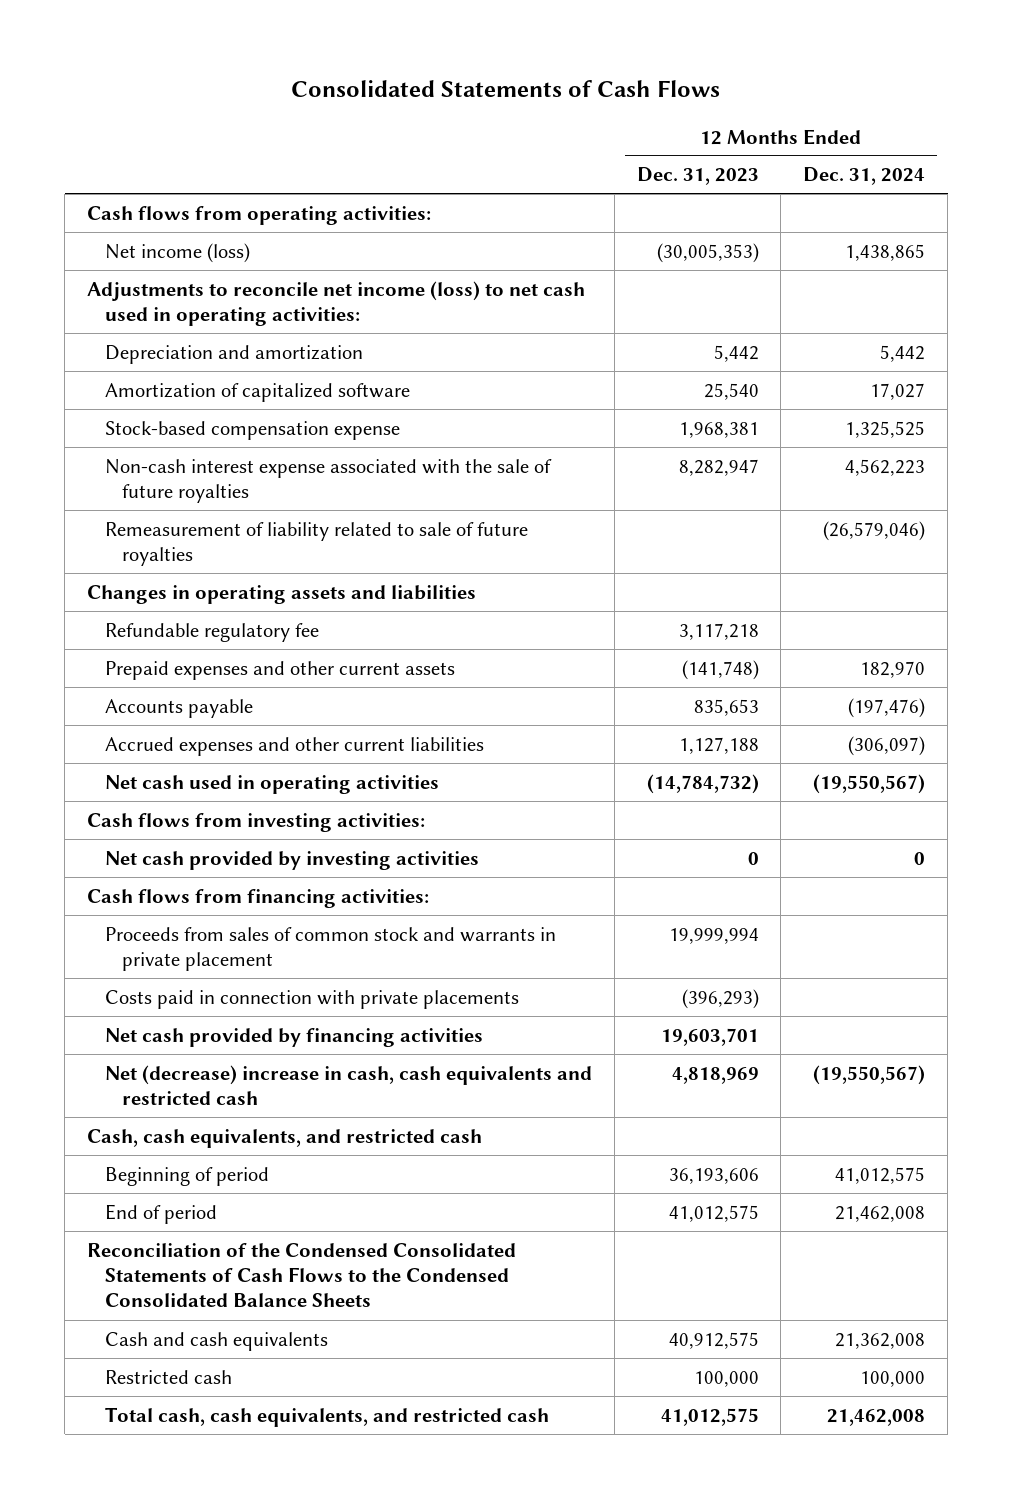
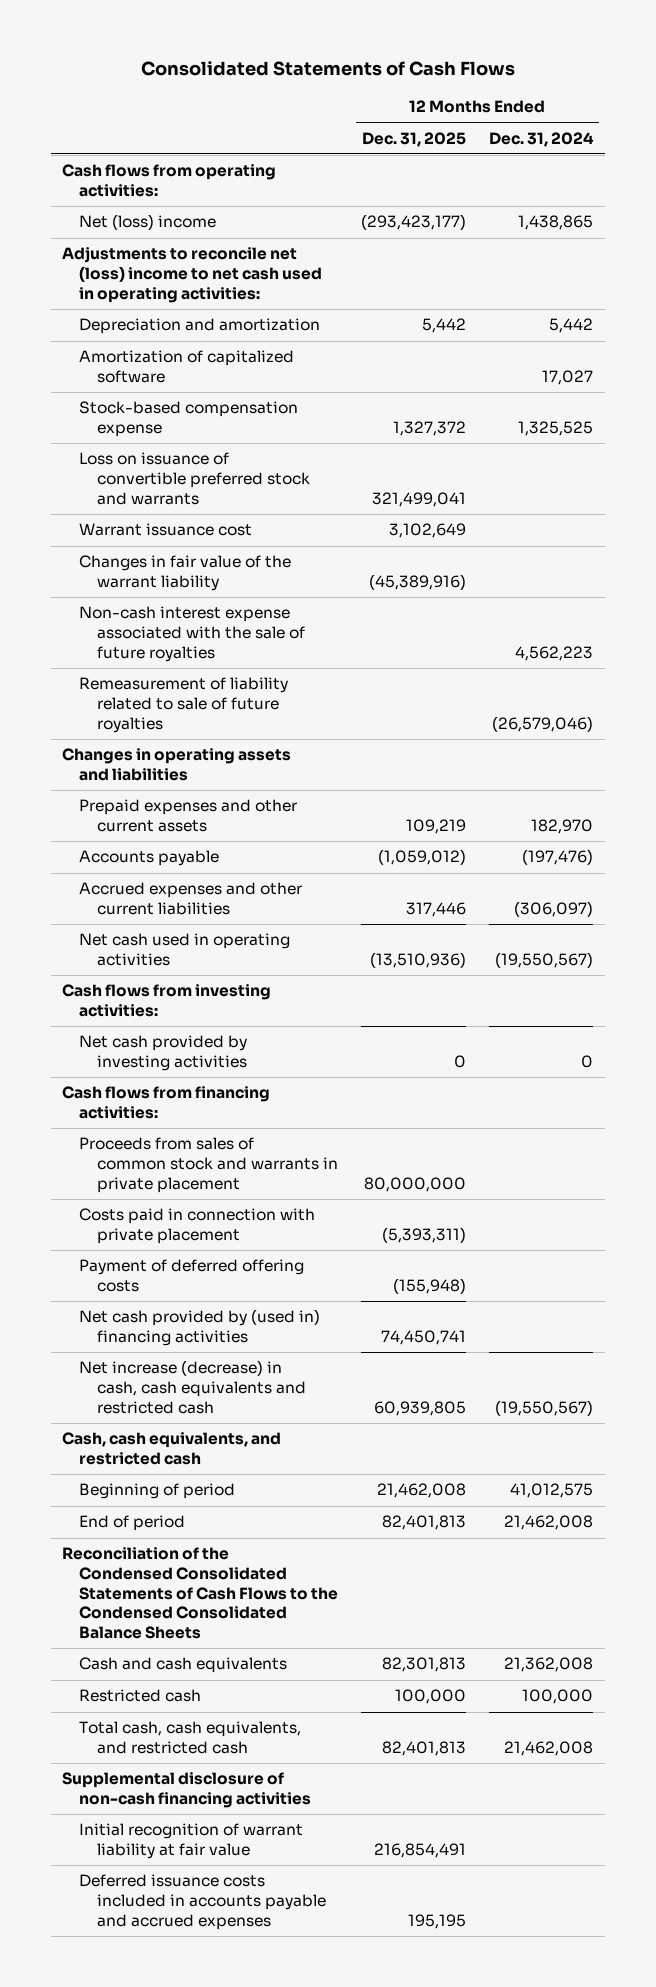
- | 12 Months Ended Dec. 31, 2023 | 12 Months Ended Dec. 31, 2024
+ | 12 Months Ended Dec. 31, 2025 | 12 Months Ended Dec. 31, 2024
- Net income (loss) | (30,005,353) | 1,438,865
- Adjustments to reconcile net income (loss) to net cash used in operating activities:
+ Net (loss) income | (293,423,177) | 1,438,865
+ Adjustments to reconcile net (loss) income to net cash used in operating activities:
+ Loss on issuance of convertible preferred stock and warrants | 321,499,041 |
+ Warrant issuance cost | 3,102,649 |
+ Changes in fair value of the warrant liability | (45,389,916) |
- Refundable regulatory fee | 3,117,218 |
- Costs paid in connection with private placements | (396,293) |
- Net cash provided by financing activities | 19,603,701 |
- Net (decrease) increase in cash, cash equivalents and restricted cash | 4,818,969 | (19,550,567)
+ Costs paid in connection with private placement | (5,393,311) |
+ Payment of deferred offering costs | (155,948) |
+ Net cash provided by (used in) financing activities | 74,450,741 |
+ Net increase (decrease) in cash, cash equivalents and restricted cash | 60,939,805 | (19,550,567)
+ Supplemental disclosure of non-cash financing activities
+ Initial recognition of warrant liability at fair value | 216,854,491 |
+ Deferred issuance costs included in accounts payable and accrued expenses | 195,195 |

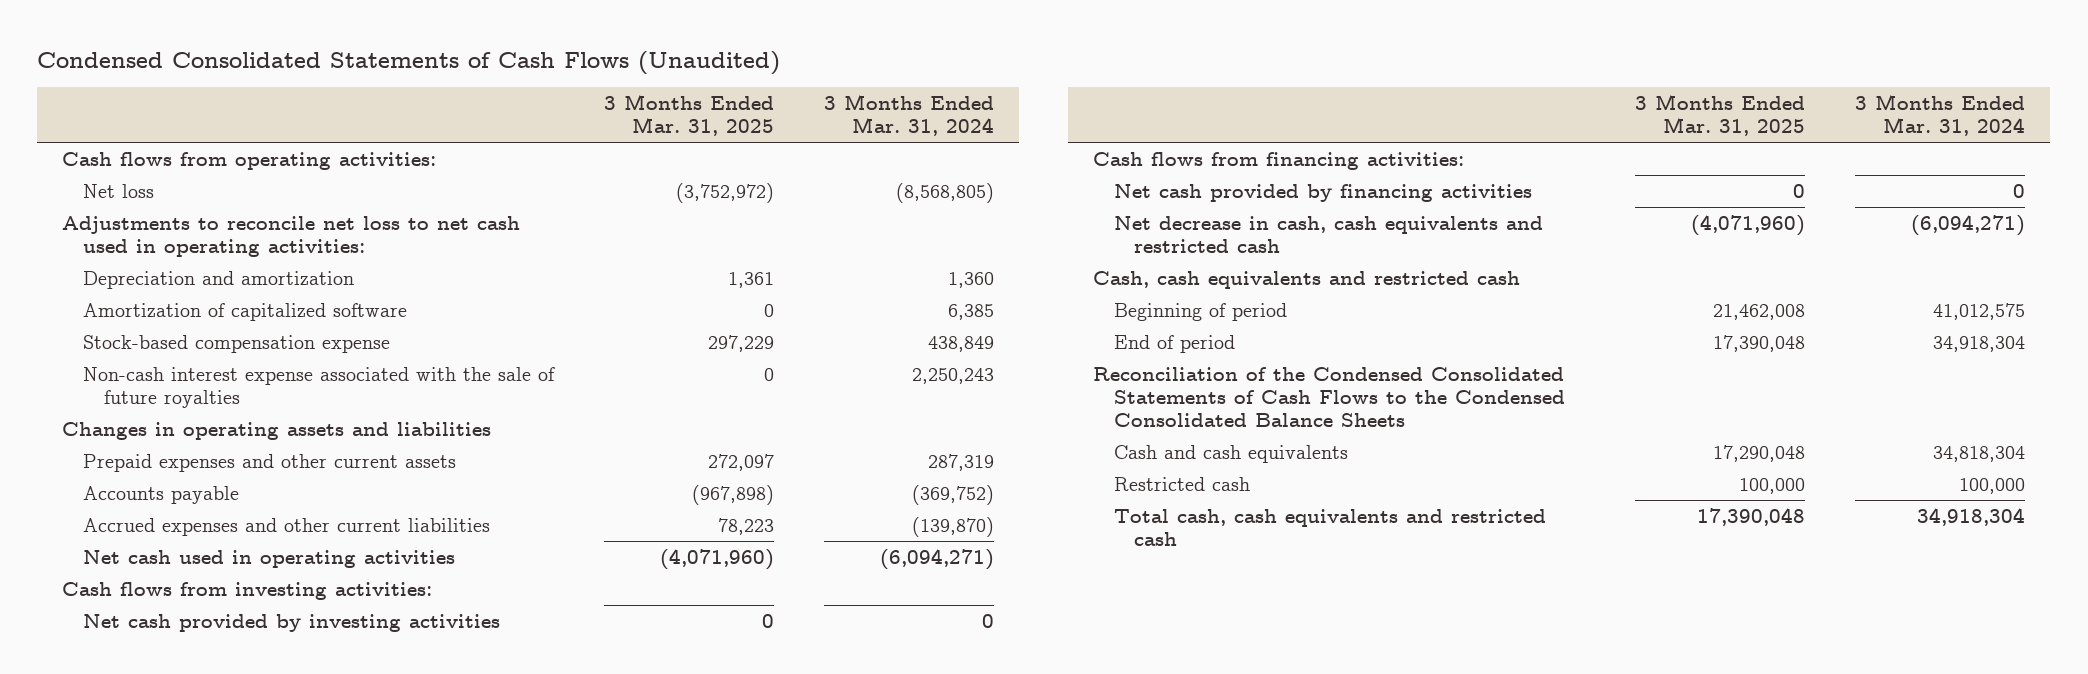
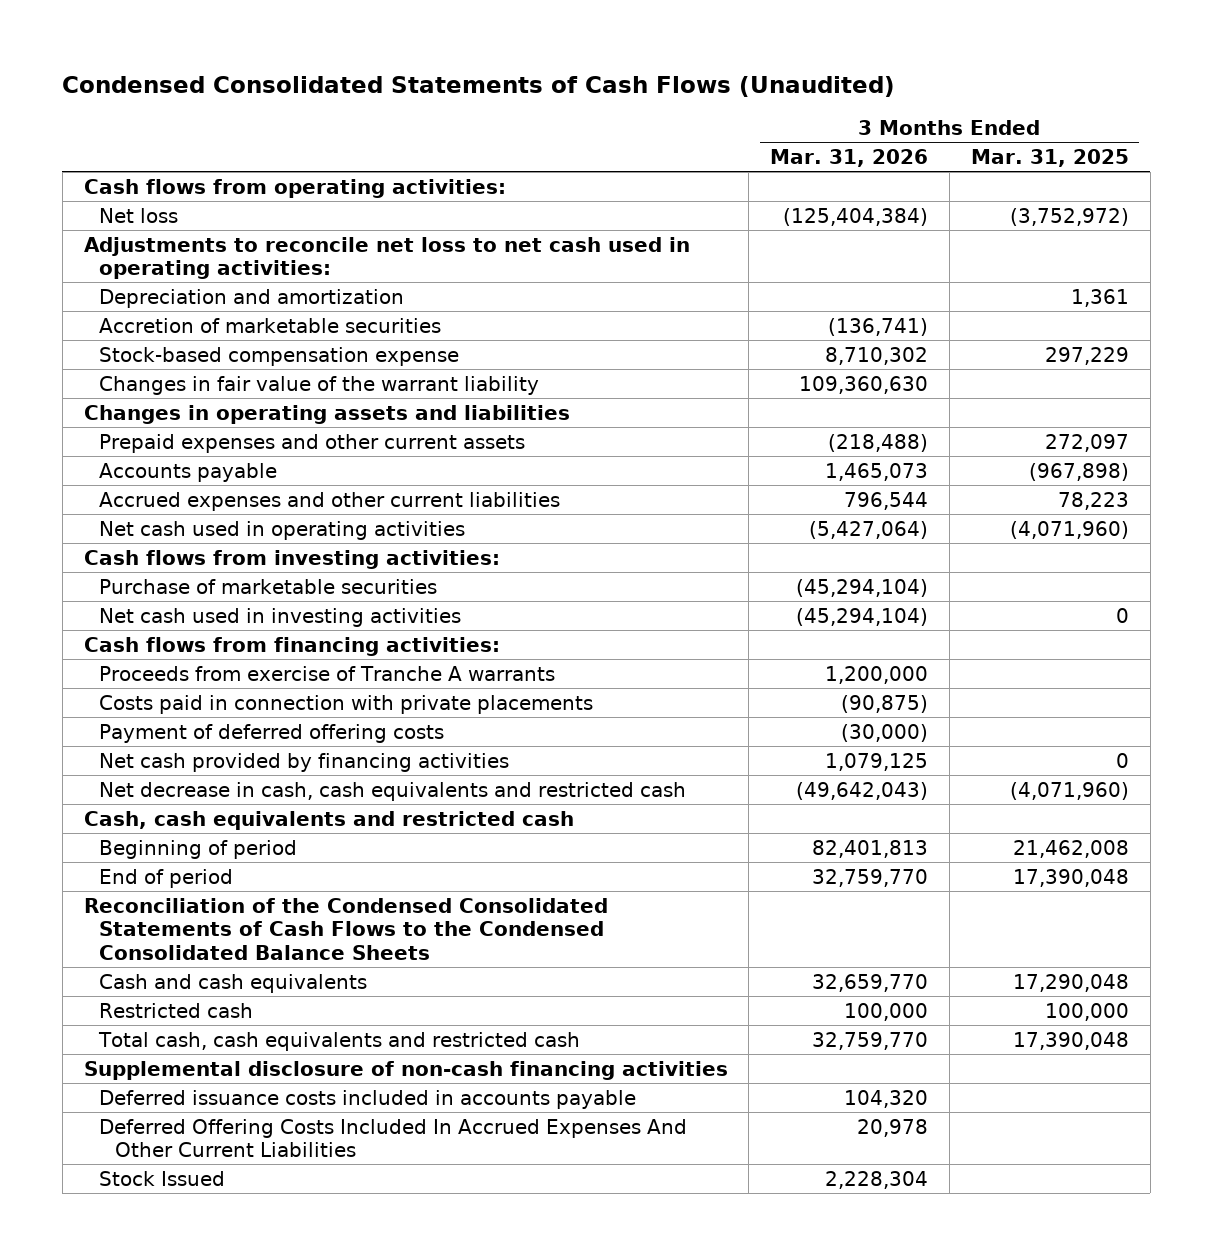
- | 3 Months Ended Mar. 31, 2025 | 3 Months Ended Mar. 31, 2024
+ | 3 Months Ended Mar. 31, 2026 | 3 Months Ended Mar. 31, 2025
- Amortization of capitalized software | 0 | 6,385
+ Accretion of marketable securities | (136,741) |
- Non-cash interest expense associated with the sale of future royalties | 0 | 2,250,243
+ Changes in fair value of the warrant liability | 109,360,630 |
- Net cash provided by investing activities | 0 | 0
+ Purchase of marketable securities | (45,294,104) |
+ Net cash used in investing activities | (45,294,104) | 0
+ Proceeds from exercise of Tranche A warrants | 1,200,000 |
+ Costs paid in connection with private placements | (90,875) |
+ Payment of deferred offering costs | (30,000) |
+ Supplemental disclosure of non-cash financing activities
+ Deferred issuance costs included in accounts payable | 104,320 |
+ Deferred Offering Costs Included In Accrued Expenses And Other Current Liabilities | 20,978 |
+ Stock Issued | 2,228,304 |

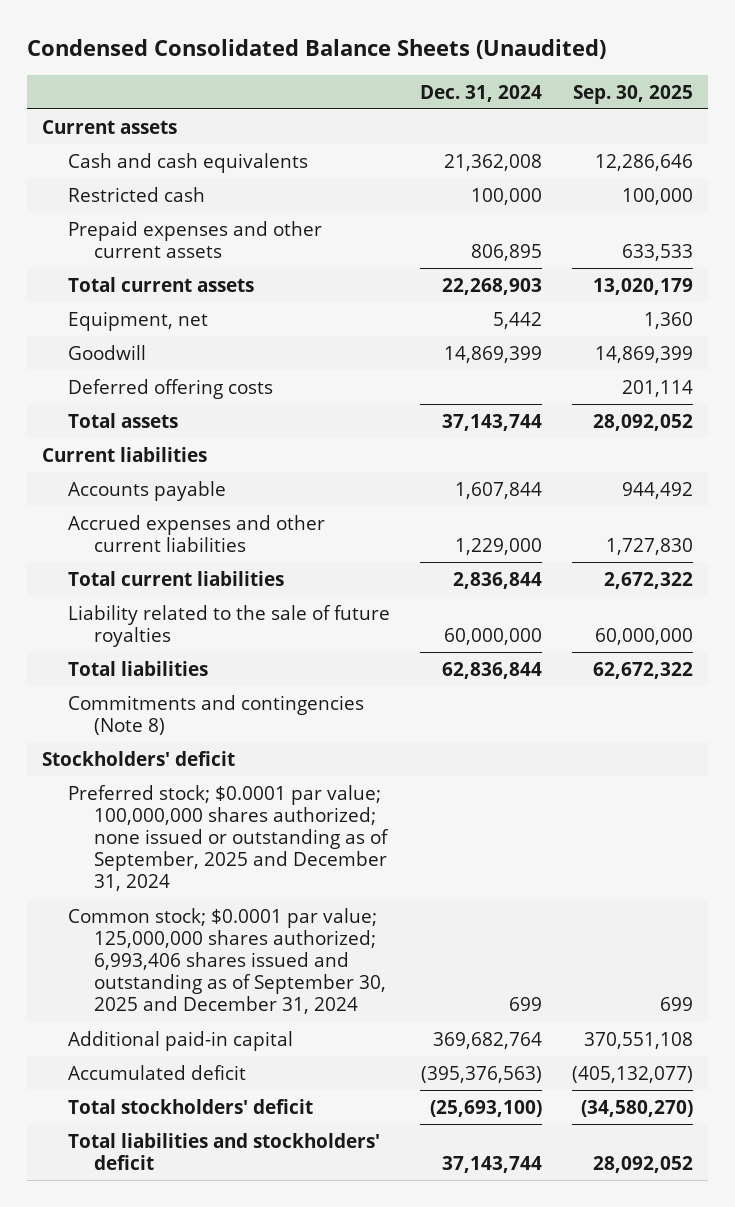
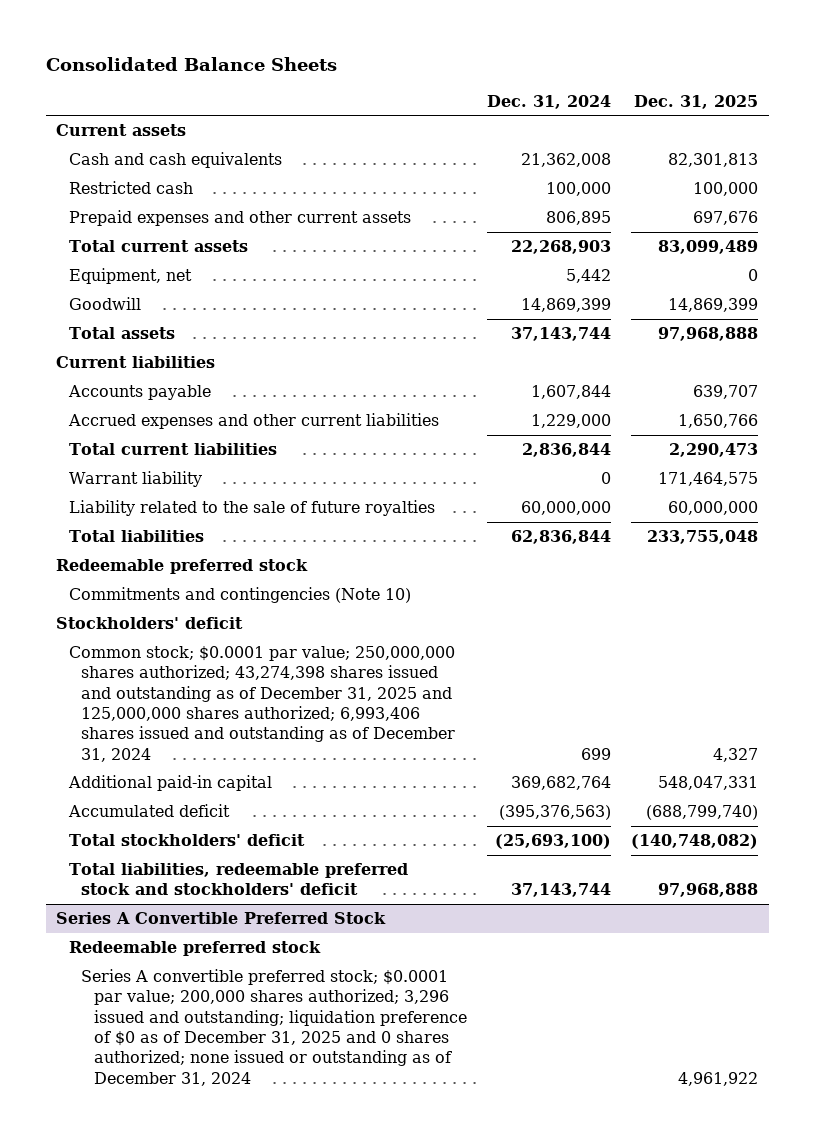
- Condensed Consolidated Balance Sheets (Unaudited)
+ Consolidated Balance Sheets
- | Dec. 31, 2024 | Sep. 30, 2025
+ | Dec. 31, 2024 | Dec. 31, 2025
- Deferred offering costs | | 201,114
+ Warrant liability | 0 | 171,464,575
- Commitments and contingencies (Note 8)
+ Redeemable preferred stock
+ Commitments and contingencies (Note 10)
- Preferred stock; $0.0001 par value; 100,000,000 shares authorized; none issued or outstanding as of September, 2025 and December 31, 2024
- Common stock; $0.0001 par value; 125,000,000 shares authorized; 6,993,406 shares issued and outstanding as of September 30, 2025 and December 31, 2024 | 699 | 699
+ Common stock; $0.0001 par value; 250,000,000 shares authorized; 43,274,398 shares issued and outstanding as of December 31, 2025 and 125,000,000 shares authorized; 6,993,406 shares issued and outstanding as of December 31, 2024 | 699 | 4,327
- Total liabilities and stockholders' deficit | 37,143,744 | 28,092,052
+ Total liabilities, redeemable preferred stock and stockholders' deficit | 37,143,744 | 97,968,888
+ Series A Convertible Preferred Stock
+ Redeemable preferred stock
+ Series A convertible preferred stock; $0.0001 par value; 200,000 shares authorized; 3,296 issued and outstanding; liquidation preference of $0 as of December 31, 2025 and 0 shares authorized; none issued or outstanding as of December 31, 2024 | | 4,961,922

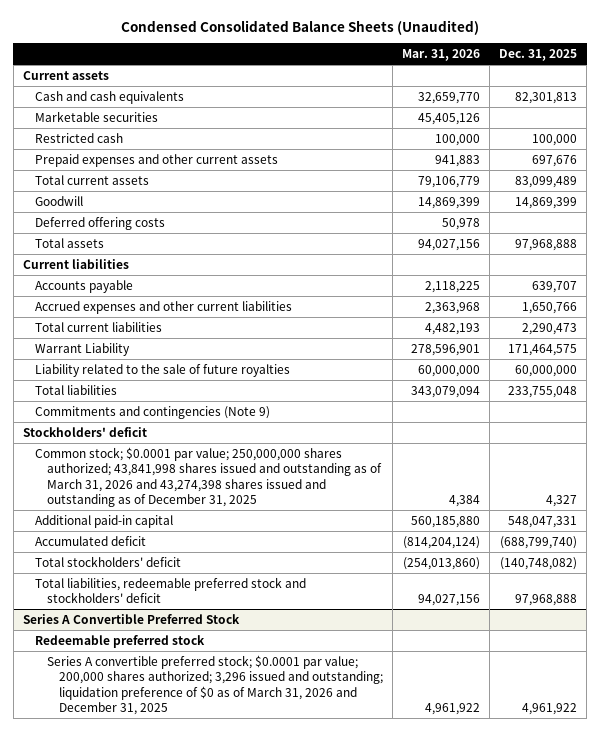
- Consolidated Balance Sheets
+ Condensed Consolidated Balance Sheets (Unaudited)
- | Dec. 31, 2024 | Dec. 31, 2025
+ | Mar. 31, 2026 | Dec. 31, 2025
+ Marketable securities | 45,405,126 |
- Equipment, net | 5,442 | 0
+ Deferred offering costs | 50,978 |
- Warrant liability | 0 | 171,464,575
+ Warrant Liability | 278,596,901 | 171,464,575
- Redeemable preferred stock
- Commitments and contingencies (Note 10)
+ Commitments and contingencies (Note 9)
- Common stock; $0.0001 par value; 250,000,000 shares authorized; 43,274,398 shares issued and outstanding as of December 31, 2025 and 125,000,000 shares authorized; 6,993,406 shares issued and outstanding as of December 31, 2024 | 699 | 4,327
+ Common stock; $0.0001 par value; 250,000,000 shares authorized; 43,841,998 shares issued and outstanding as of March 31, 2026 and 43,274,398 shares issued and outstanding as of December 31, 2025 | 4,384 | 4,327
@ Series A Convertible Preferred Stock
- Series A convertible preferred stock; $0.0001 par value; 200,000 shares authorized; 3,296 issued and outstanding; liquidation preference of $0 as of December 31, 2025 and 0 shares authorized; none issued or outstanding as of December 31, 2024 | | 4,961,922
+ Series A convertible preferred stock; $0.0001 par value; 200,000 shares authorized; 3,296 issued and outstanding; liquidation preference of $0 as of March 31, 2026 and December 31, 2025 | 4,961,922 | 4,961,922

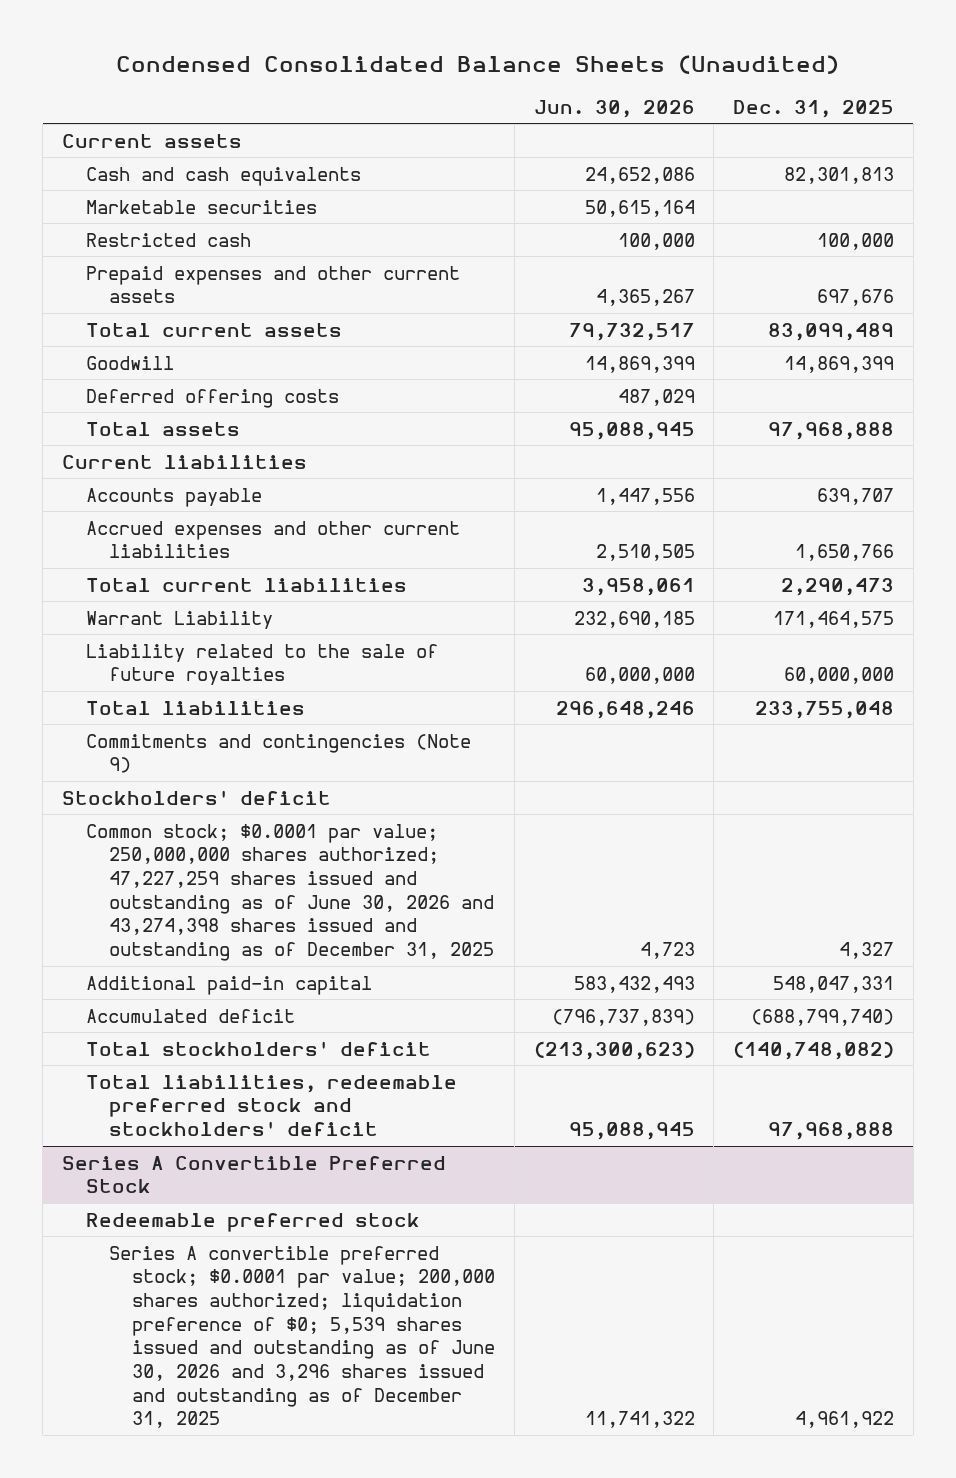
- | Mar. 31, 2026 | Dec. 31, 2025
+ | Jun. 30, 2026 | Dec. 31, 2025
- Common stock; $0.0001 par value; 250,000,000 shares authorized; 43,841,998 shares issued and outstanding as of March 31, 2026 and 43,274,398 shares issued and outstanding as of December 31, 2025 | 4,384 | 4,327
+ Common stock; $0.0001 par value; 250,000,000 shares authorized; 47,227,259 shares issued and outstanding as of June 30, 2026 and 43,274,398 shares issued and outstanding as of December 31, 2025 | 4,723 | 4,327
@ Series A Convertible Preferred Stock
- Series A convertible preferred stock; $0.0001 par value; 200,000 shares authorized; 3,296 issued and outstanding; liquidation preference of $0 as of March 31, 2026 and December 31, 2025 | 4,961,922 | 4,961,922
+ Series A convertible preferred stock; $0.0001 par value; 200,000 shares authorized; liquidation preference of $0; 5,539 shares issued and outstanding as of June 30, 2026 and 3,296 shares issued and outstanding as of December 31, 2025 | 11,741,322 | 4,961,922

